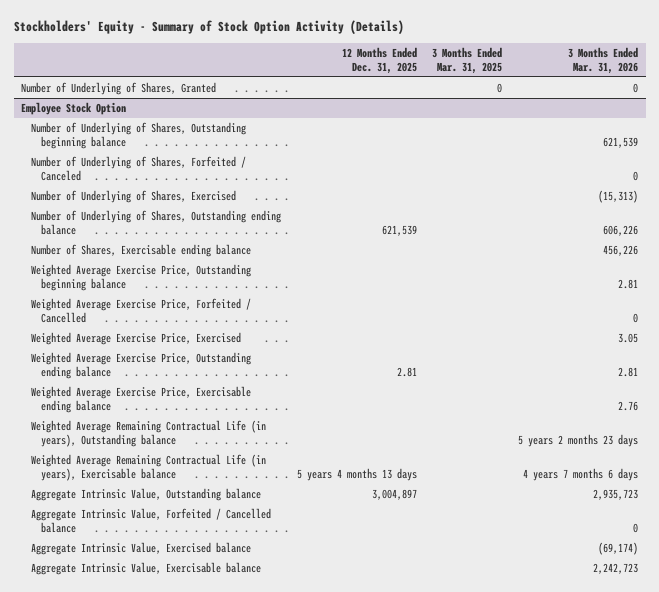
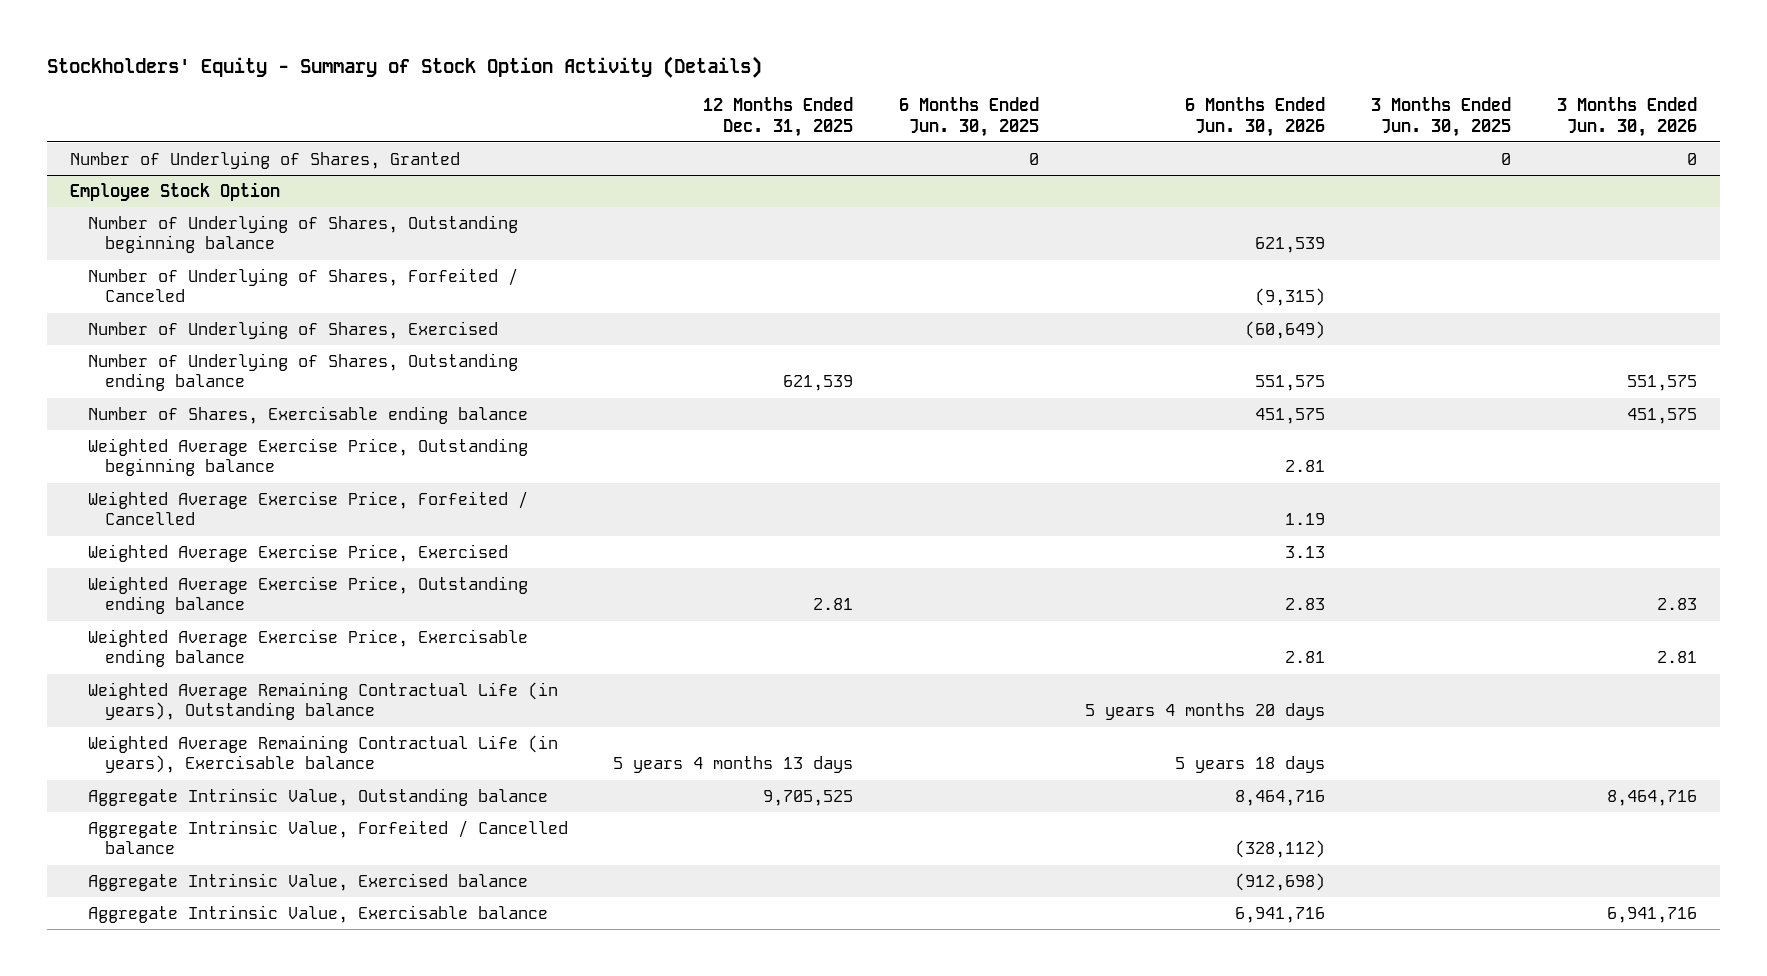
- | 12 Months Ended Dec. 31, 2025 | 3 Months Ended Mar. 31, 2025 | 3 Months Ended Mar. 31, 2026
+ | 12 Months Ended Dec. 31, 2025 | 6 Months Ended Jun. 30, 2025 | 6 Months Ended Jun. 30, 2026 | 3 Months Ended Jun. 30, 2025 | 3 Months Ended Jun. 30, 2026
@ Employee Stock Option
- Aggregate Intrinsic Value, Outstanding balance | 3,004,897 | | 2,935,723
+ Aggregate Intrinsic Value, Outstanding balance | 9,705,525 | | 8,464,716 | | 8,464,716

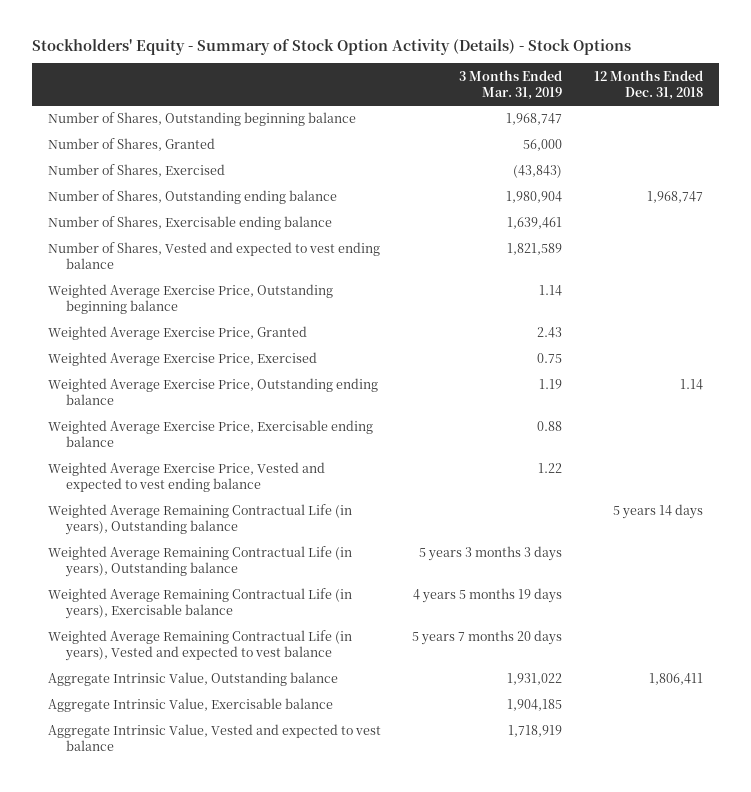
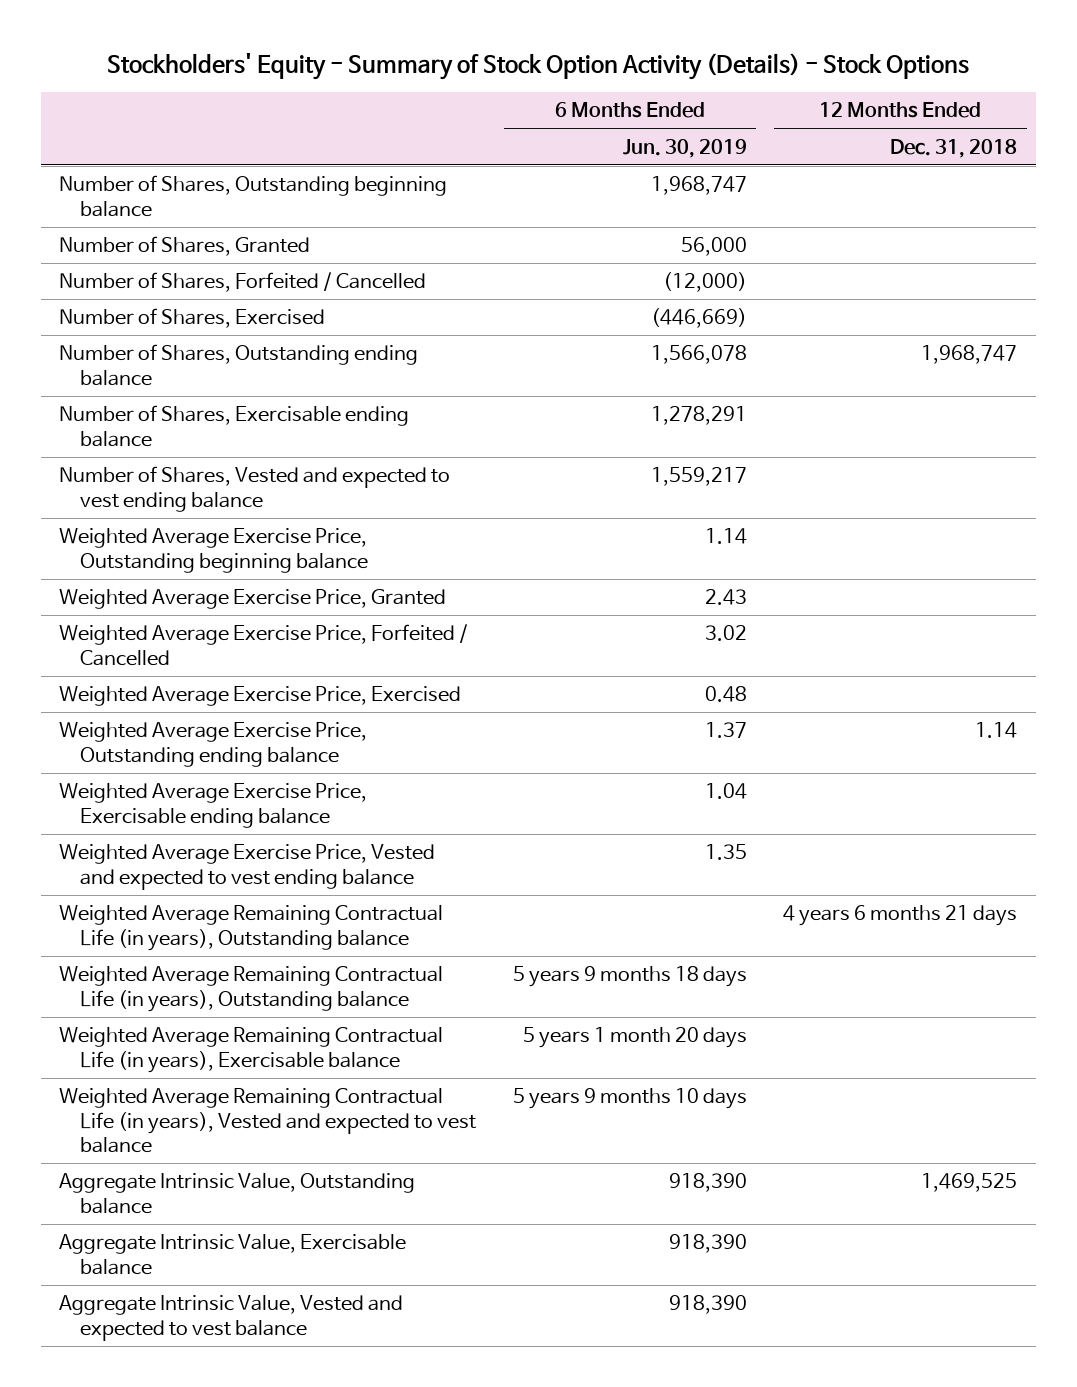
- | 3 Months Ended Mar. 31, 2019 | 12 Months Ended Dec. 31, 2018
+ | 6 Months Ended Jun. 30, 2019 | 12 Months Ended Dec. 31, 2018
+ Number of Shares, Forfeited / Cancelled | (12,000) |
+ Weighted Average Exercise Price, Forfeited / Cancelled | 3.02 |
- Weighted Average Remaining Contractual Life (in years), Outstanding balance | | 5 years 14 days
+ Weighted Average Remaining Contractual Life (in years), Outstanding balance | | 4 years 6 months 21 days
- Aggregate Intrinsic Value, Outstanding balance | 1,931,022 | 1,806,411
+ Aggregate Intrinsic Value, Outstanding balance | 918,390 | 1,469,525

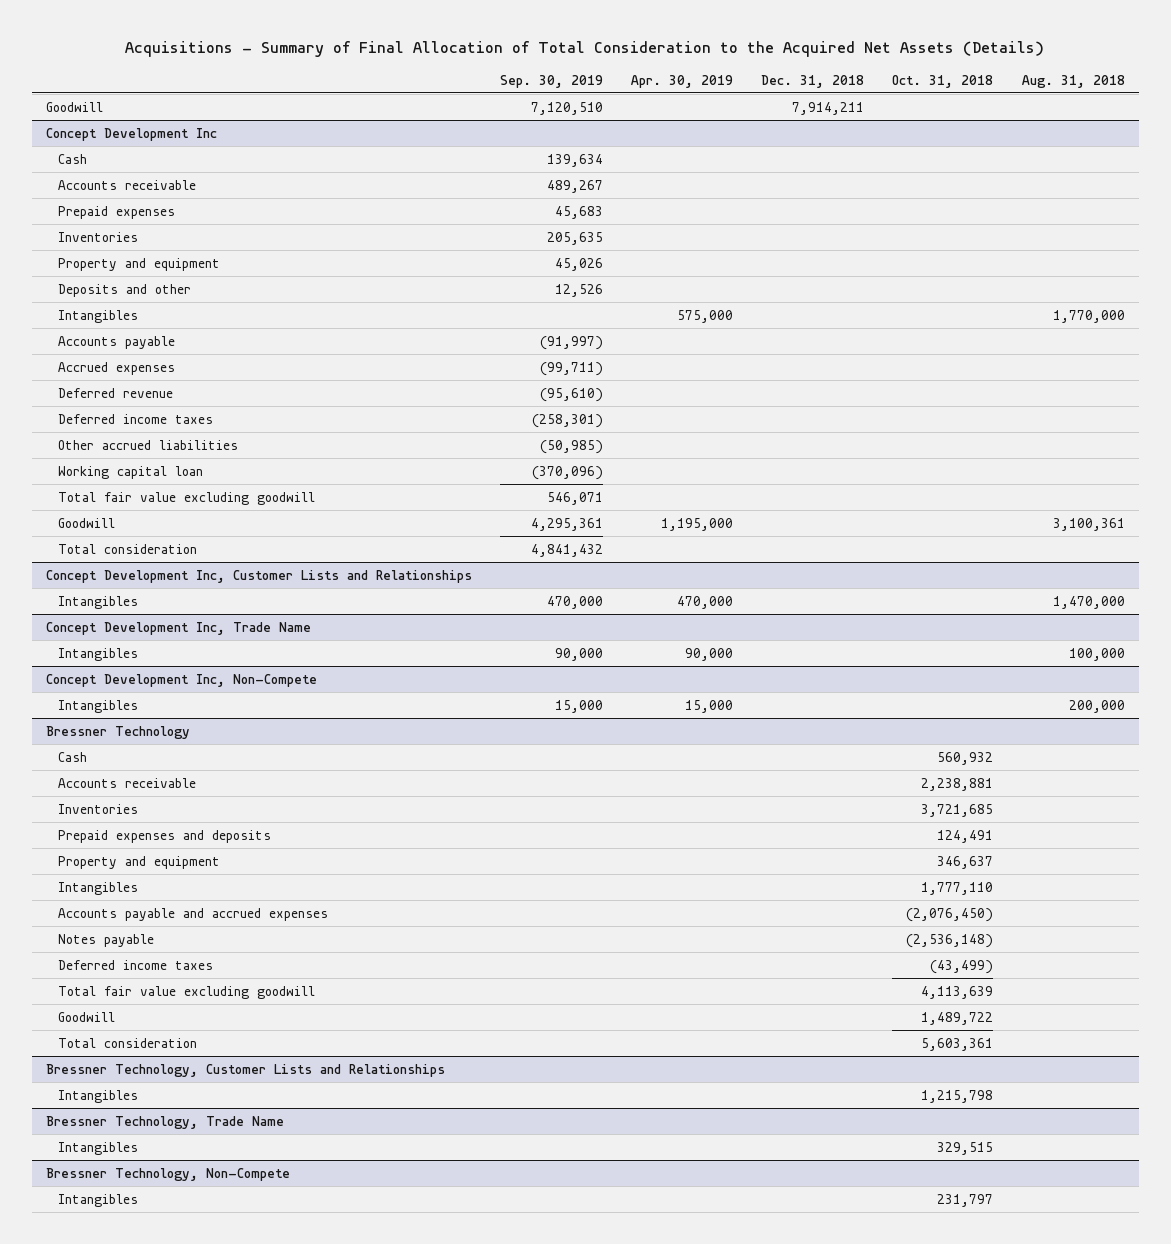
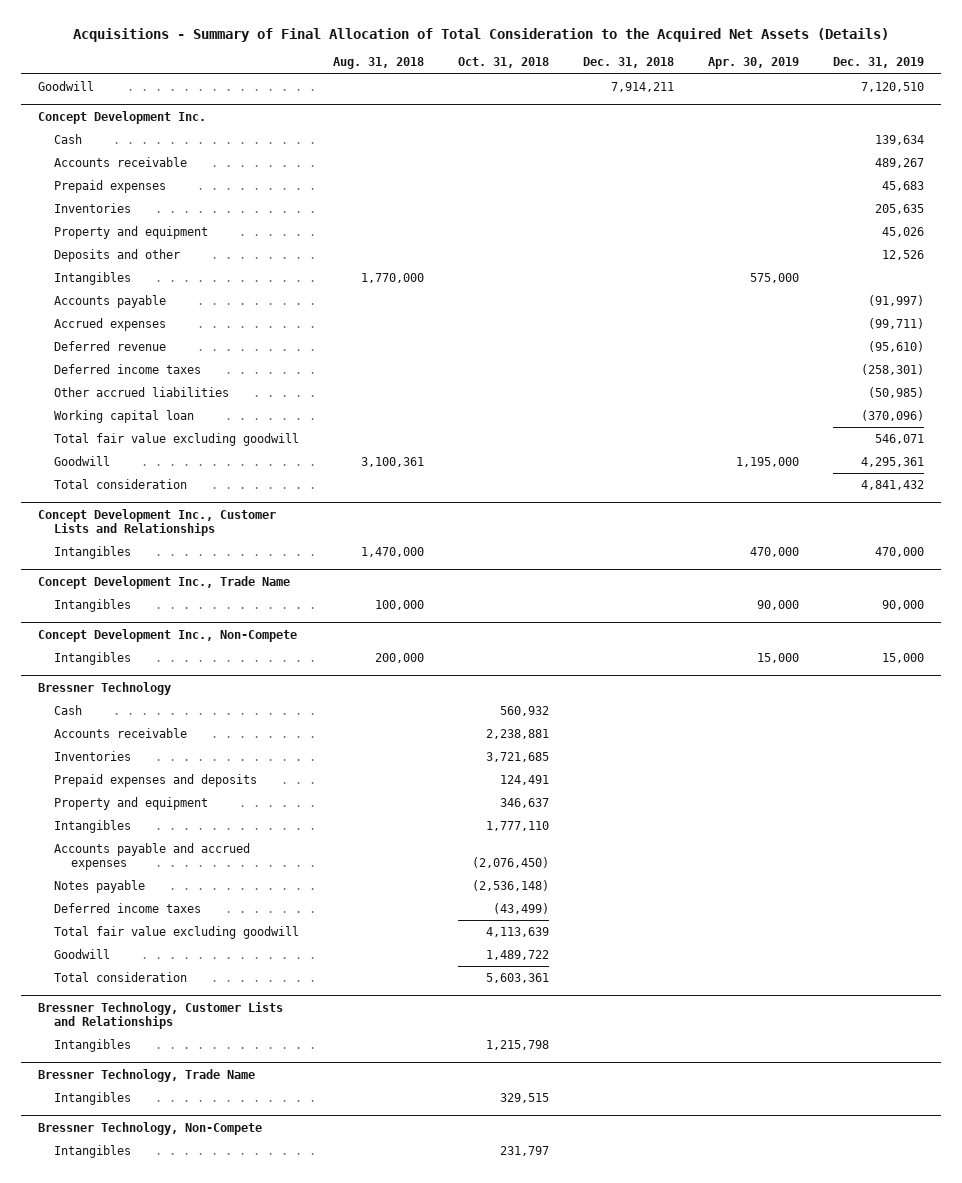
- | Sep. 30, 2019 | Apr. 30, 2019 | Dec. 31, 2018 | Oct. 31, 2018 | Aug. 31, 2018
+ | Aug. 31, 2018 | Oct. 31, 2018 | Dec. 31, 2018 | Apr. 30, 2019 | Dec. 31, 2019
- Concept Development Inc
+ Concept Development Inc.
- Concept Development Inc, Customer Lists and Relationships
+ Concept Development Inc., Customer Lists and Relationships
- Concept Development Inc, Trade Name
+ Concept Development Inc., Trade Name
- Concept Development Inc, Non-Compete
+ Concept Development Inc., Non-Compete

